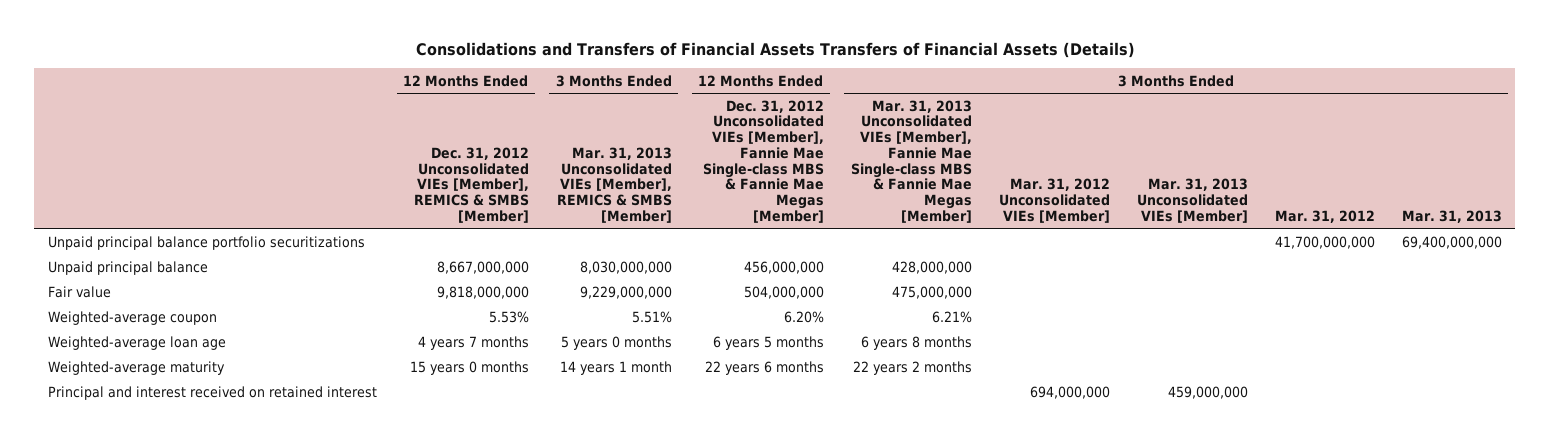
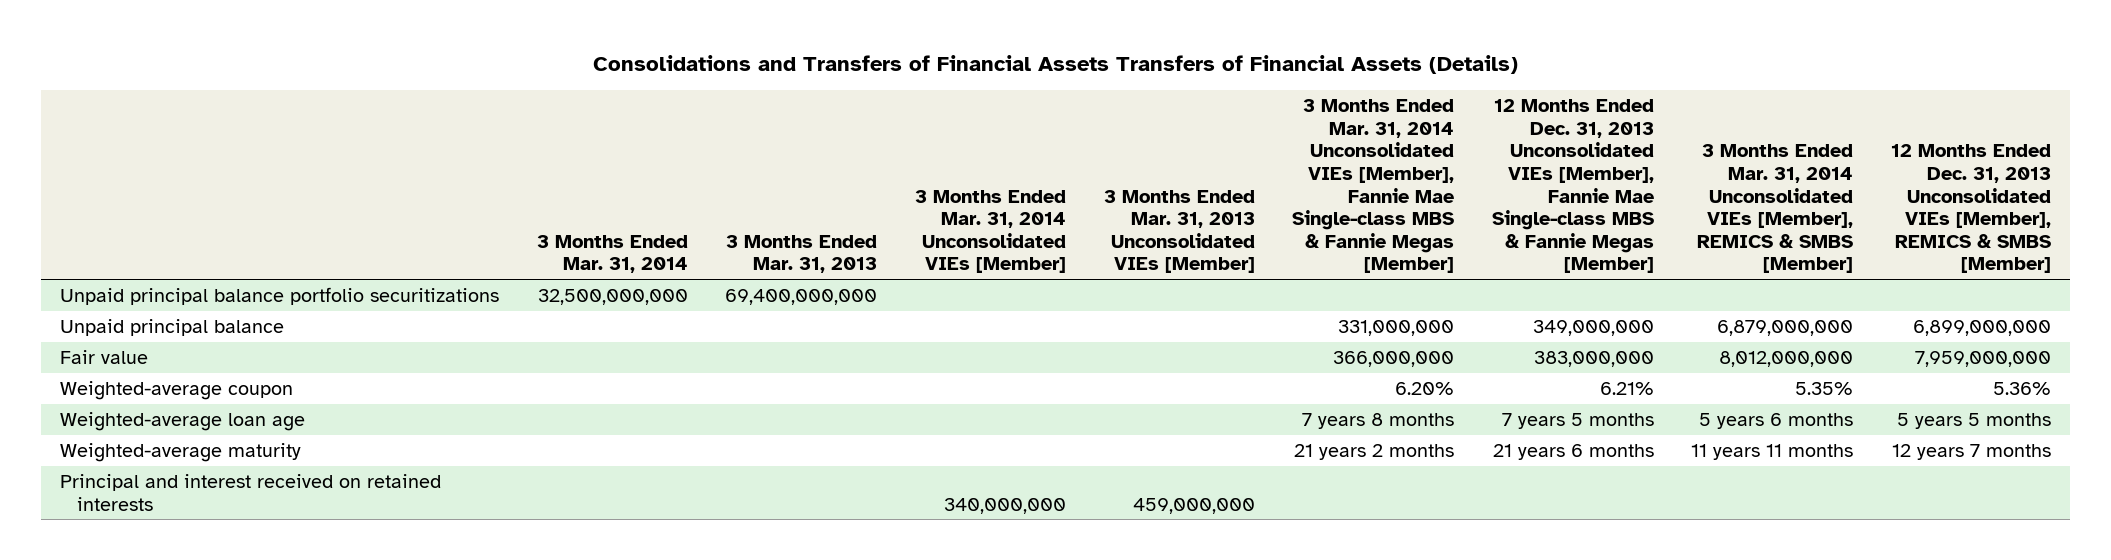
- | 12 Months Ended Dec. 31, 2012 Unconsolidated VIEs [Member], REMICS & SMBS [Member] | 3 Months Ended Mar. 31, 2013 Unconsolidated VIEs [Member], REMICS & SMBS [Member] | 12 Months Ended Dec. 31, 2012 Unconsolidated VIEs [Member], Fannie Mae Single-class MBS & Fannie Mae Megas [Member] | 3 Months Ended Mar. 31, 2013 Unconsolidated VIEs [Member], Fannie Mae Single-class MBS & Fannie Mae Megas [Member] | 3 Months Ended Mar. 31, 2012 Unconsolidated VIEs [Member] | 3 Months Ended Mar. 31, 2013 Unconsolidated VIEs [Member] | 3 Months Ended Mar. 31, 2012 | 3 Months Ended Mar. 31, 2013
+ | 3 Months Ended Mar. 31, 2014 | 3 Months Ended Mar. 31, 2013 | 3 Months Ended Mar. 31, 2014 Unconsolidated VIEs [Member] | 3 Months Ended Mar. 31, 2013 Unconsolidated VIEs [Member] | 3 Months Ended Mar. 31, 2014 Unconsolidated VIEs [Member], Fannie Mae Single-class MBS & Fannie Megas [Member] | 12 Months Ended Dec. 31, 2013 Unconsolidated VIEs [Member], Fannie Mae Single-class MBS & Fannie Megas [Member] | 3 Months Ended Mar. 31, 2014 Unconsolidated VIEs [Member], REMICS & SMBS [Member] | 12 Months Ended Dec. 31, 2013 Unconsolidated VIEs [Member], REMICS & SMBS [Member]
- Principal and interest received on retained interest | | | | | 694,000,000 | 459,000,000 | |
+ Principal and interest received on retained interests | | | 340,000,000 | 459,000,000 | | | |

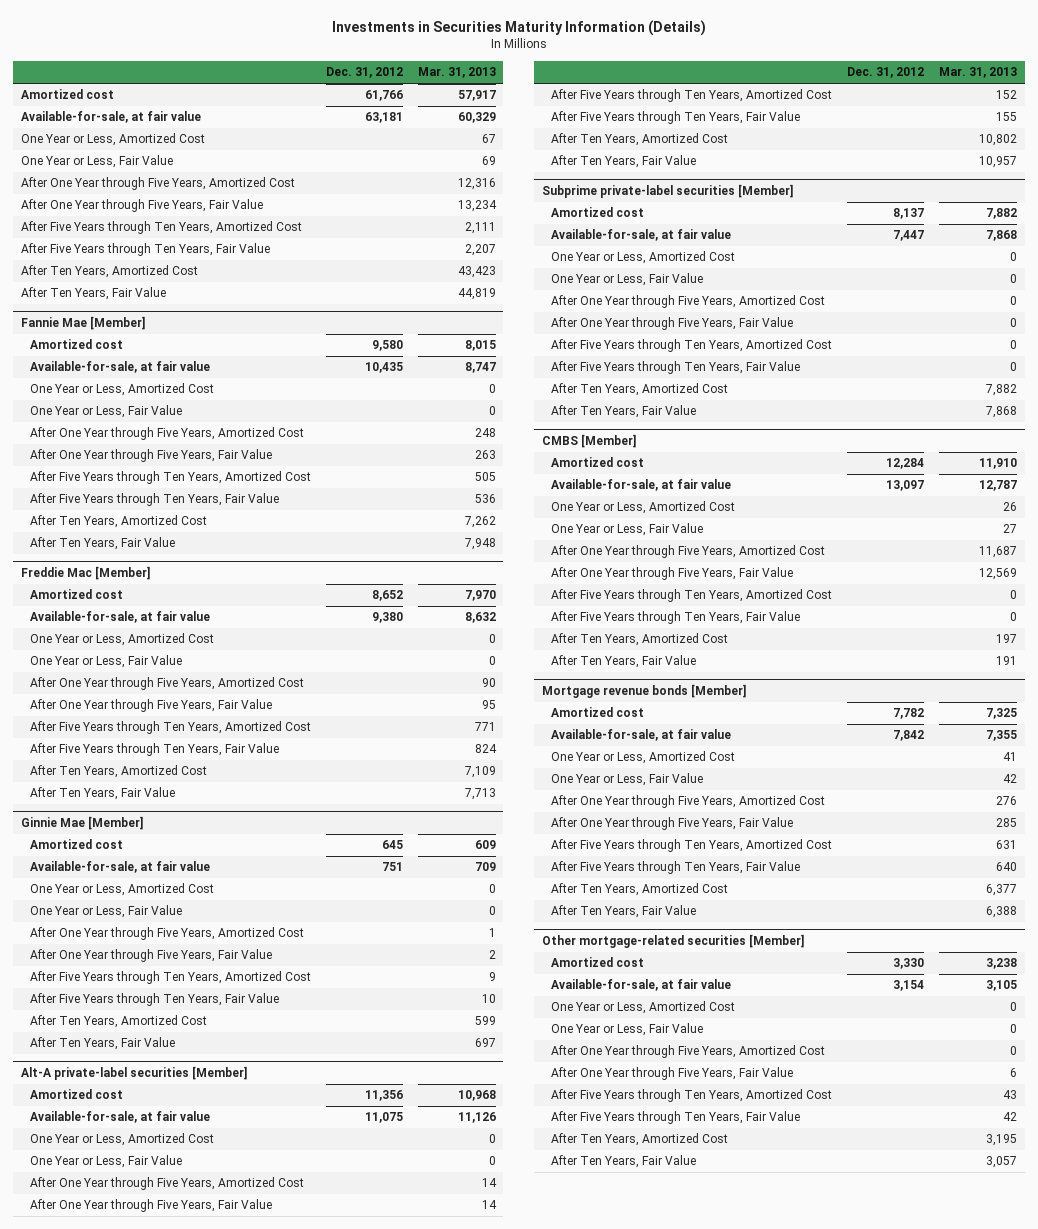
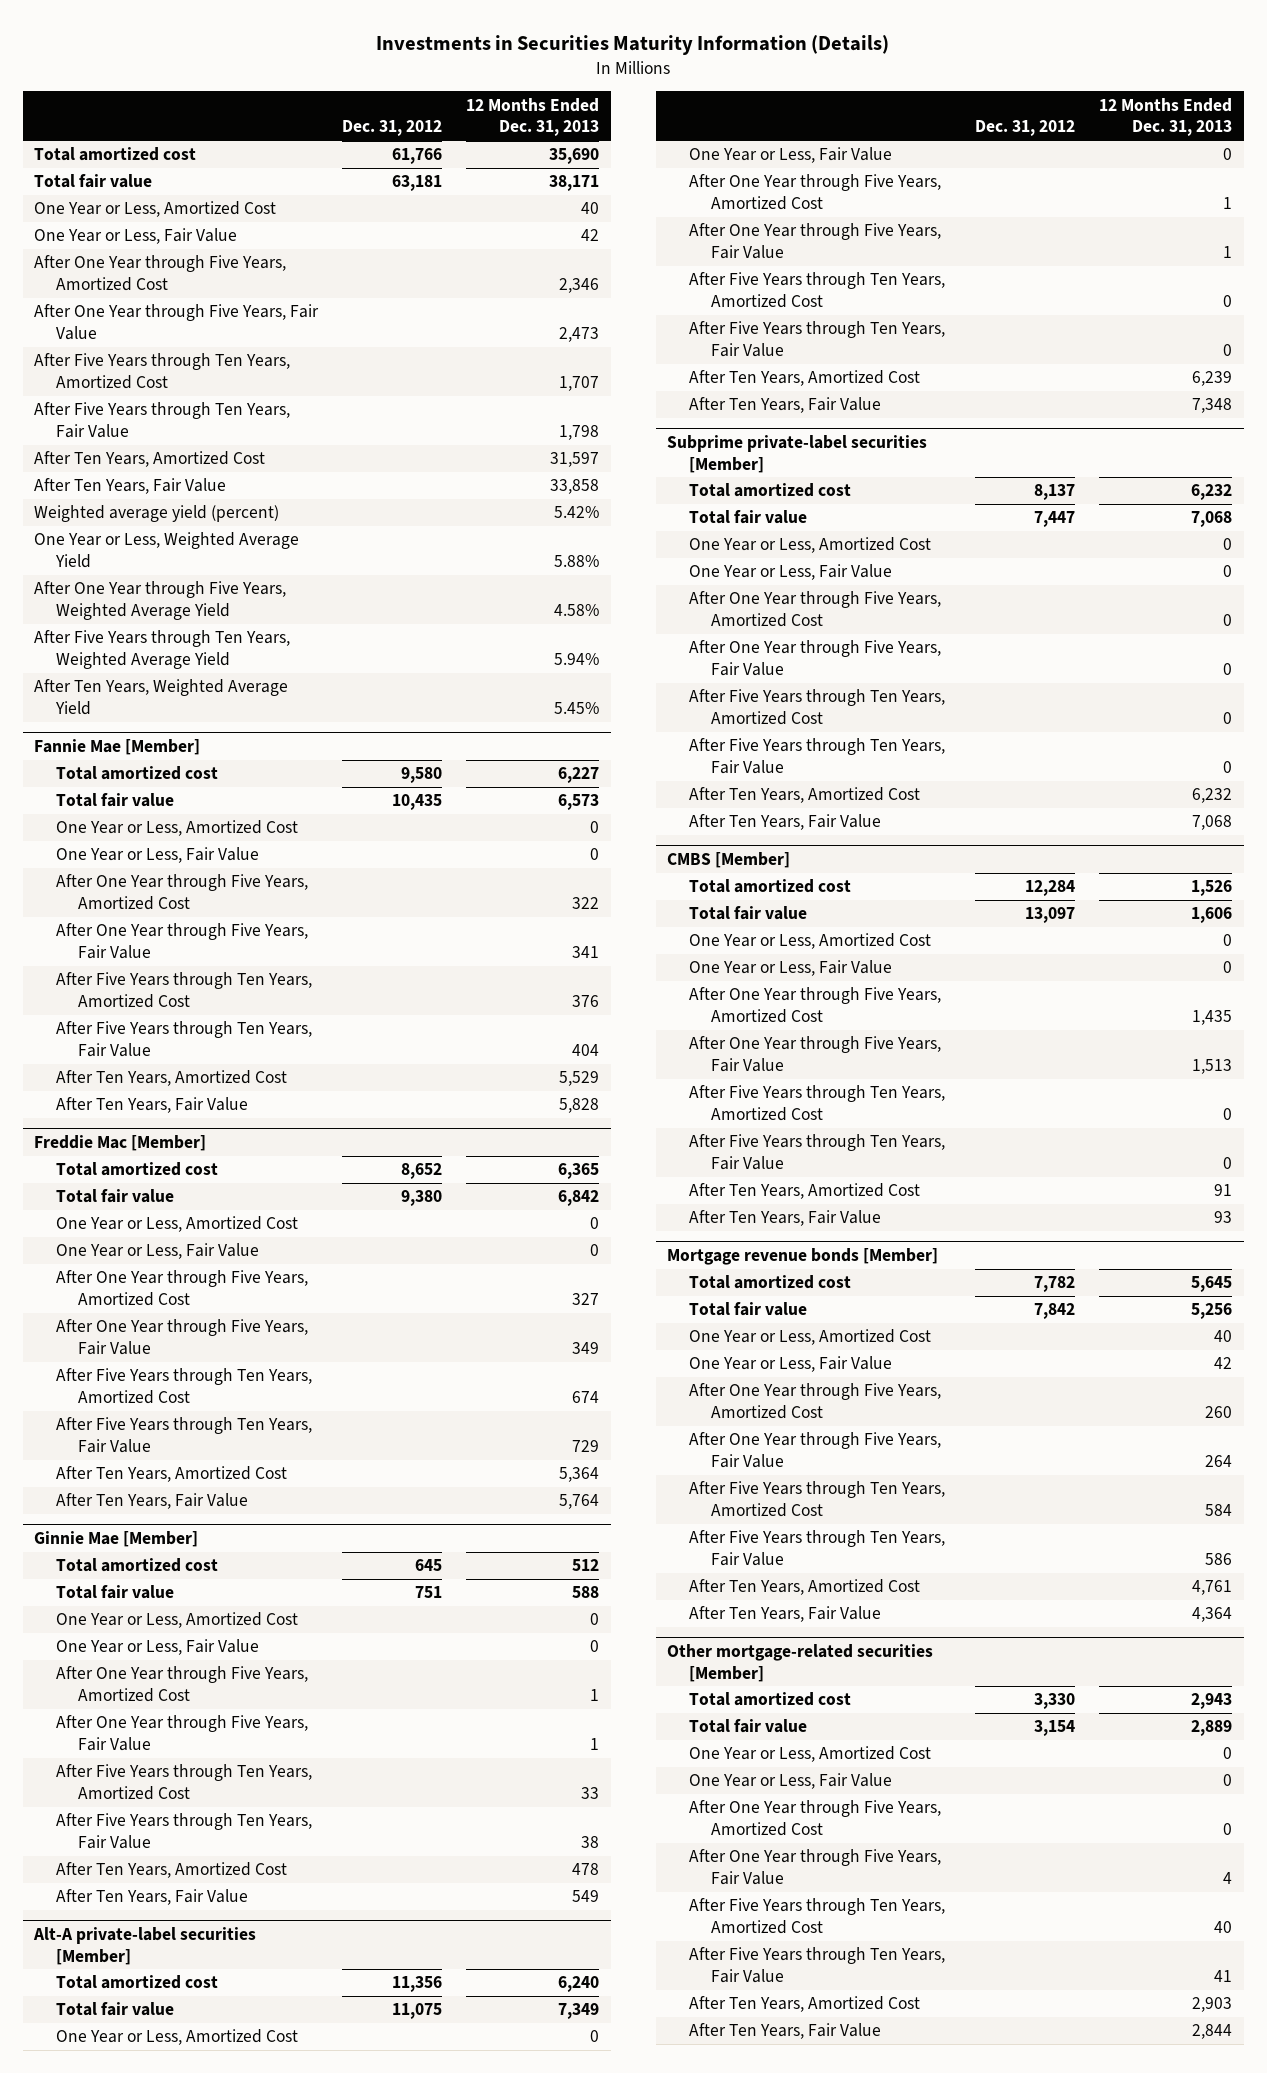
- | Dec. 31, 2012 | Mar. 31, 2013
+ | Dec. 31, 2012 | 12 Months Ended Dec. 31, 2013
- Amortized cost | 61,766 | 57,917
- Available-for-sale, at fair value | 63,181 | 60,329
+ Total amortized cost | 61,766 | 35,690
+ Total fair value | 63,181 | 38,171
+ Weighted average yield (percent) | | 5.42%
+ One Year or Less, Weighted Average Yield | | 5.88%
+ After One Year through Five Years, Weighted Average Yield | | 4.58%
+ After Five Years through Ten Years, Weighted Average Yield | | 5.94%
+ After Ten Years, Weighted Average Yield | | 5.45%
@ Fannie Mae [Member]
- Amortized cost | 9,580 | 8,015
- Available-for-sale, at fair value | 10,435 | 8,747
+ Total amortized cost | 9,580 | 6,227
+ Total fair value | 10,435 | 6,573
@ Freddie Mac [Member]
- Amortized cost | 8,652 | 7,970
- Available-for-sale, at fair value | 9,380 | 8,632
+ Total amortized cost | 8,652 | 6,365
+ Total fair value | 9,380 | 6,842
@ Ginnie Mae [Member]
- Amortized cost | 645 | 609
- Available-for-sale, at fair value | 751 | 709
+ Total amortized cost | 645 | 512
+ Total fair value | 751 | 588
@ Alt-A private-label securities [Member]
- Amortized cost | 11,356 | 10,968
- Available-for-sale, at fair value | 11,075 | 11,126
+ Total amortized cost | 11,356 | 6,240
+ Total fair value | 11,075 | 7,349
@ Subprime private-label securities [Member]
- Amortized cost | 8,137 | 7,882
- Available-for-sale, at fair value | 7,447 | 7,868
+ Total amortized cost | 8,137 | 6,232
+ Total fair value | 7,447 | 7,068
@ CMBS [Member]
- Amortized cost | 12,284 | 11,910
- Available-for-sale, at fair value | 13,097 | 12,787
+ Total amortized cost | 12,284 | 1,526
+ Total fair value | 13,097 | 1,606
@ Mortgage revenue bonds [Member]
- Amortized cost | 7,782 | 7,325
- Available-for-sale, at fair value | 7,842 | 7,355
+ Total amortized cost | 7,782 | 5,645
+ Total fair value | 7,842 | 5,256
@ Other mortgage-related securities [Member]
- Amortized cost | 3,330 | 3,238
- Available-for-sale, at fair value | 3,154 | 3,105
+ Total amortized cost | 3,330 | 2,943
+ Total fair value | 3,154 | 2,889

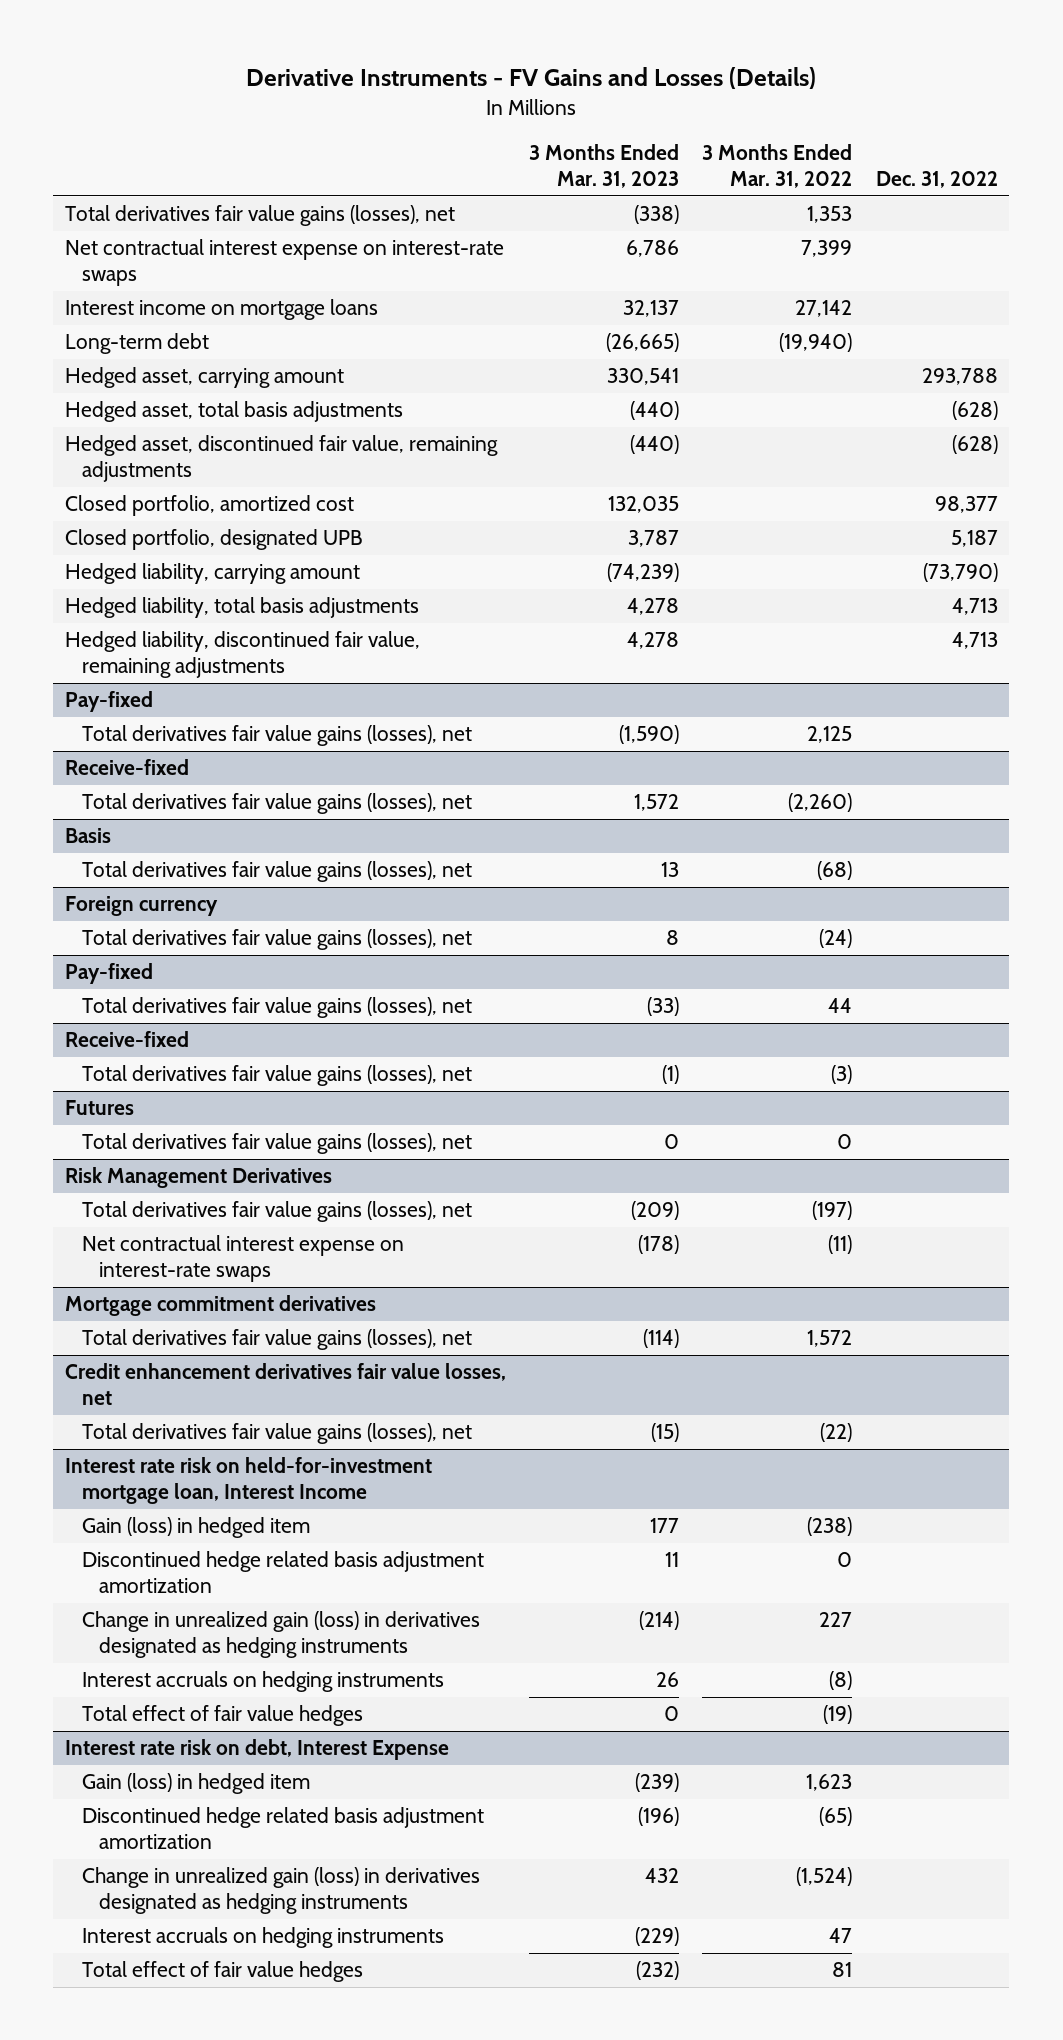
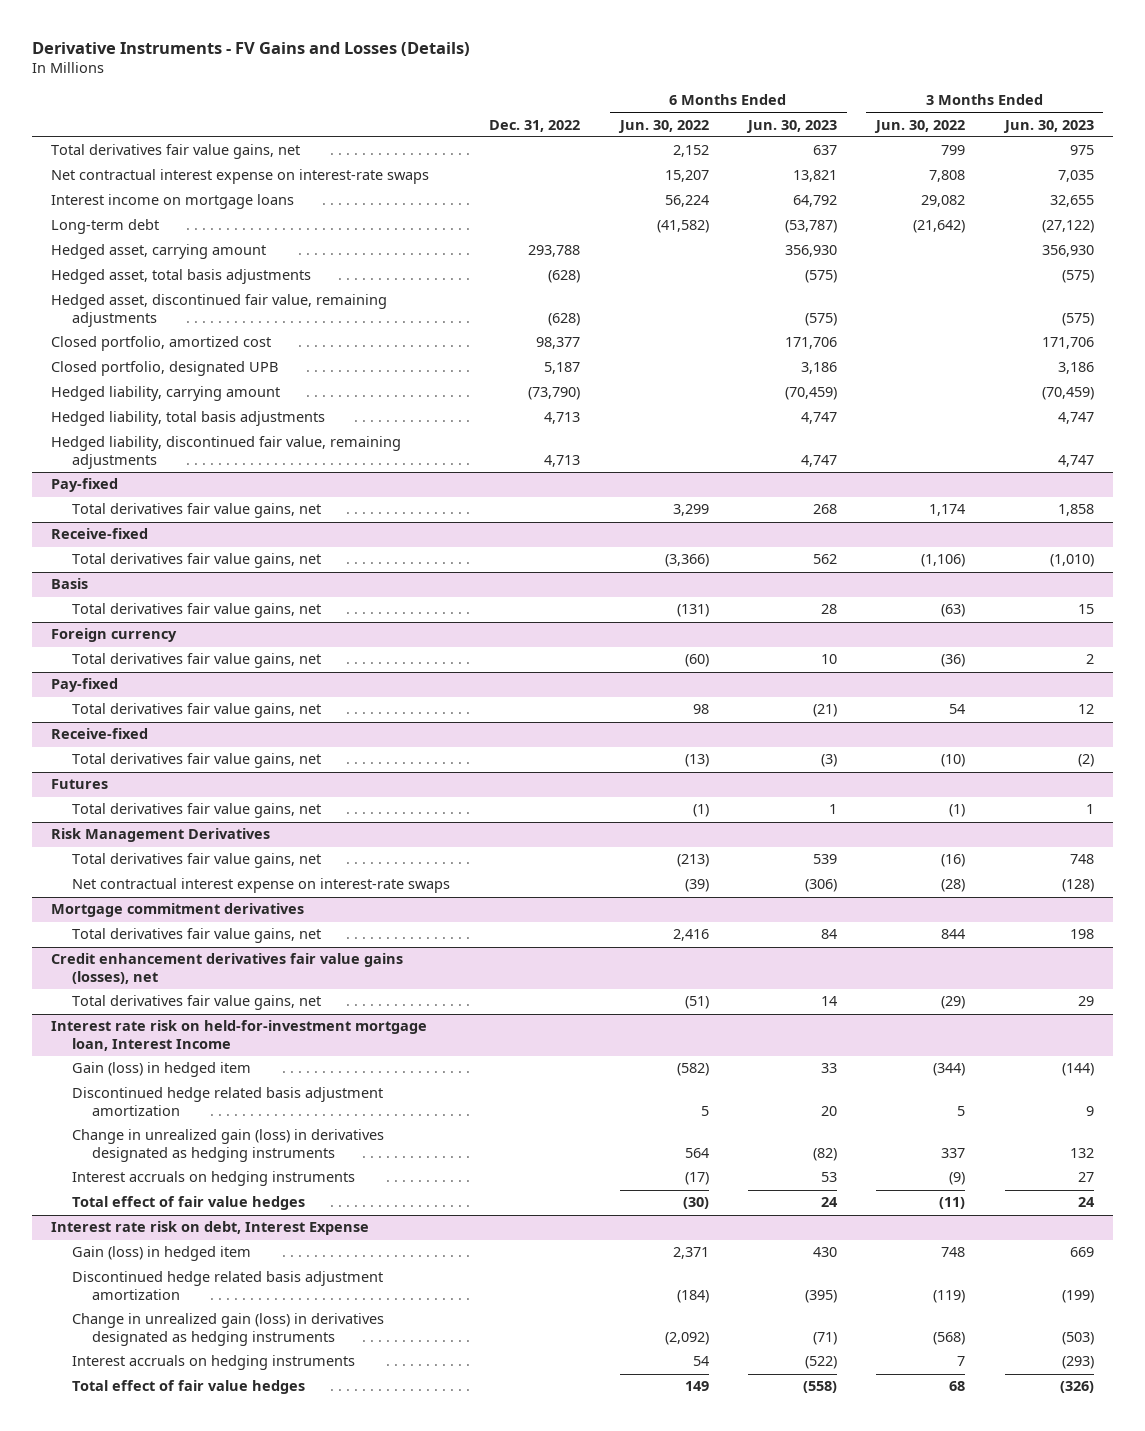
- | 3 Months Ended Mar. 31, 2023 | 3 Months Ended Mar. 31, 2022 | Dec. 31, 2022
+ | Dec. 31, 2022 | 6 Months Ended Jun. 30, 2022 | 6 Months Ended Jun. 30, 2023 | 3 Months Ended Jun. 30, 2022 | 3 Months Ended Jun. 30, 2023
- Total derivatives fair value gains (losses), net | (338) | 1,353 |
+ Total derivatives fair value gains, net | | 2,152 | 637 | 799 | 975
@ Pay-fixed
- Total derivatives fair value gains (losses), net | (1,590) | 2,125 |
+ Total derivatives fair value gains, net | | 3,299 | 268 | 1,174 | 1,858
@ Receive-fixed
- Total derivatives fair value gains (losses), net | 1,572 | (2,260) |
+ Total derivatives fair value gains, net | | (3,366) | 562 | (1,106) | (1,010)
@ Basis
- Total derivatives fair value gains (losses), net | 13 | (68) |
+ Total derivatives fair value gains, net | | (131) | 28 | (63) | 15
@ Foreign currency
- Total derivatives fair value gains (losses), net | 8 | (24) |
+ Total derivatives fair value gains, net | | (60) | 10 | (36) | 2
@ Pay-fixed
- Total derivatives fair value gains (losses), net | (33) | 44 |
+ Total derivatives fair value gains, net | | 98 | (21) | 54 | 12
@ Receive-fixed
- Total derivatives fair value gains (losses), net | (1) | (3) |
+ Total derivatives fair value gains, net | | (13) | (3) | (10) | (2)
@ Futures
- Total derivatives fair value gains (losses), net | 0 | 0 |
+ Total derivatives fair value gains, net | | (1) | 1 | (1) | 1
@ Risk Management Derivatives
- Total derivatives fair value gains (losses), net | (209) | (197) |
+ Total derivatives fair value gains, net | | (213) | 539 | (16) | 748
@ Mortgage commitment derivatives
- Total derivatives fair value gains (losses), net | (114) | 1,572 |
- Credit enhancement derivatives fair value losses, net
- Total derivatives fair value gains (losses), net | (15) | (22) |
@ Mortgage commitment derivatives
+ Total derivatives fair value gains, net | | 2,416 | 84 | 844 | 198
+ Credit enhancement derivatives fair value gains (losses), net
+ Total derivatives fair value gains, net | | (51) | 14 | (29) | 29

